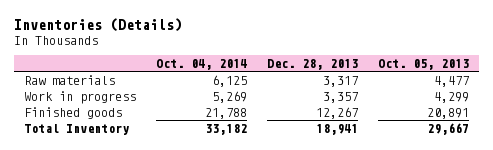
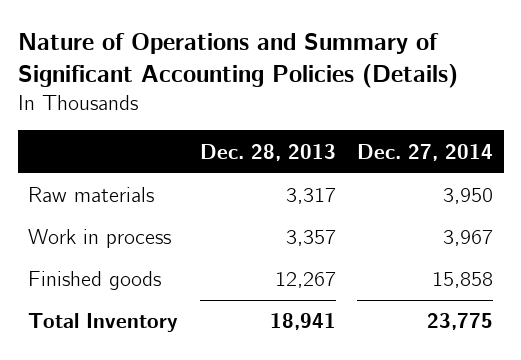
- Inventories (Details)
+ Nature of Operations and Summary of Significant Accounting Policies (Details)
- | Oct. 04, 2014 | Dec. 28, 2013 | Oct. 05, 2013
+ | Dec. 28, 2013 | Dec. 27, 2014
- Work in progress | 5,269 | 3,357 | 4,299
+ Work in process | 3,357 | 3,967

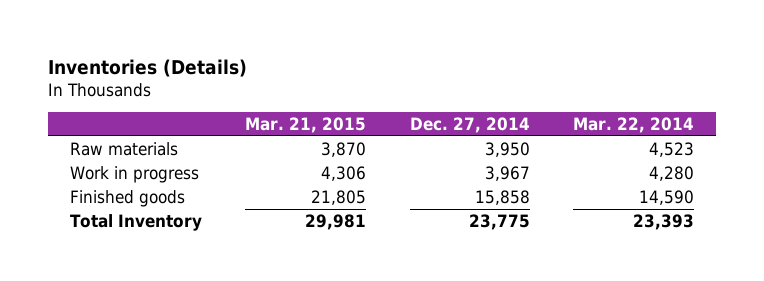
- Nature of Operations and Summary of Significant Accounting Policies (Details)
+ Inventories (Details)
- | Dec. 28, 2013 | Dec. 27, 2014
+ | Mar. 21, 2015 | Dec. 27, 2014 | Mar. 22, 2014
- Work in process | 3,357 | 3,967
+ Work in progress | 4,306 | 3,967 | 4,280

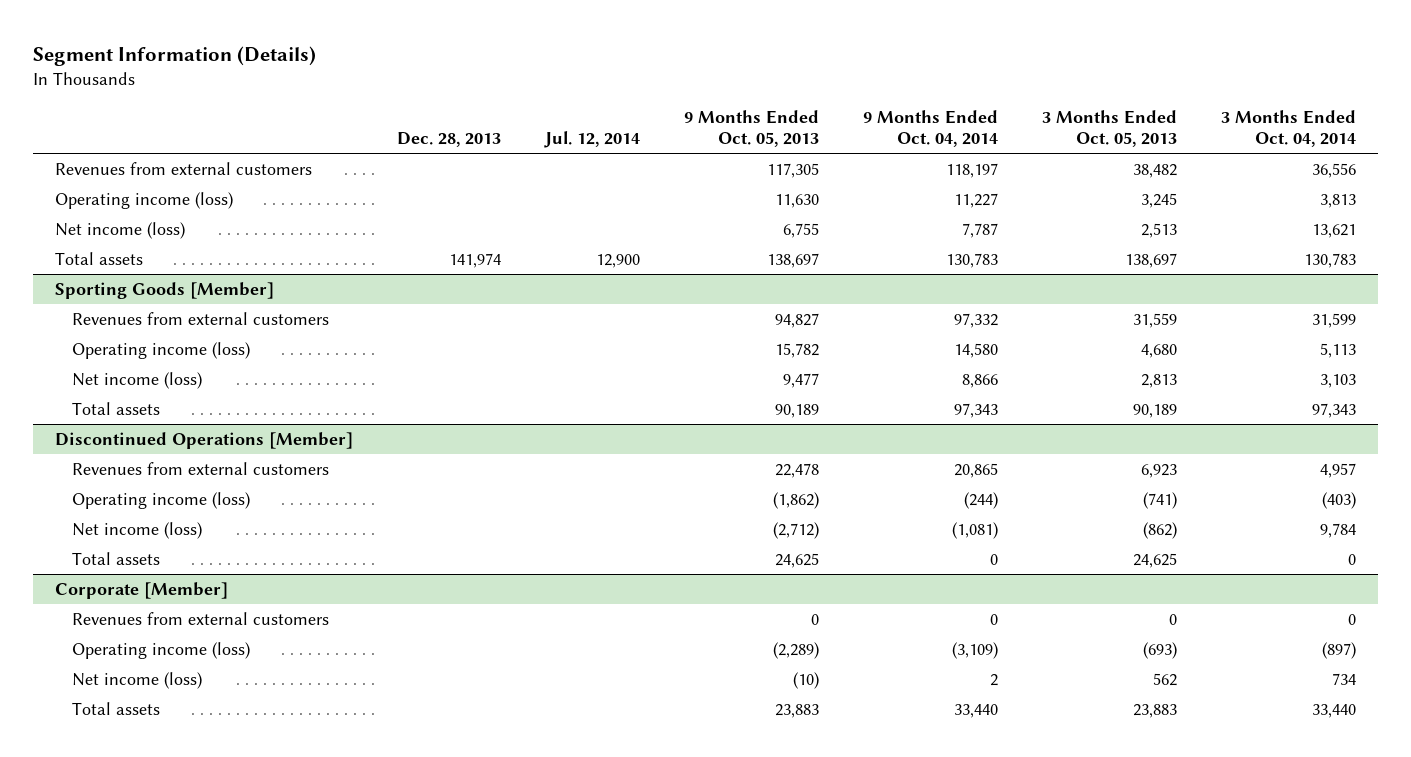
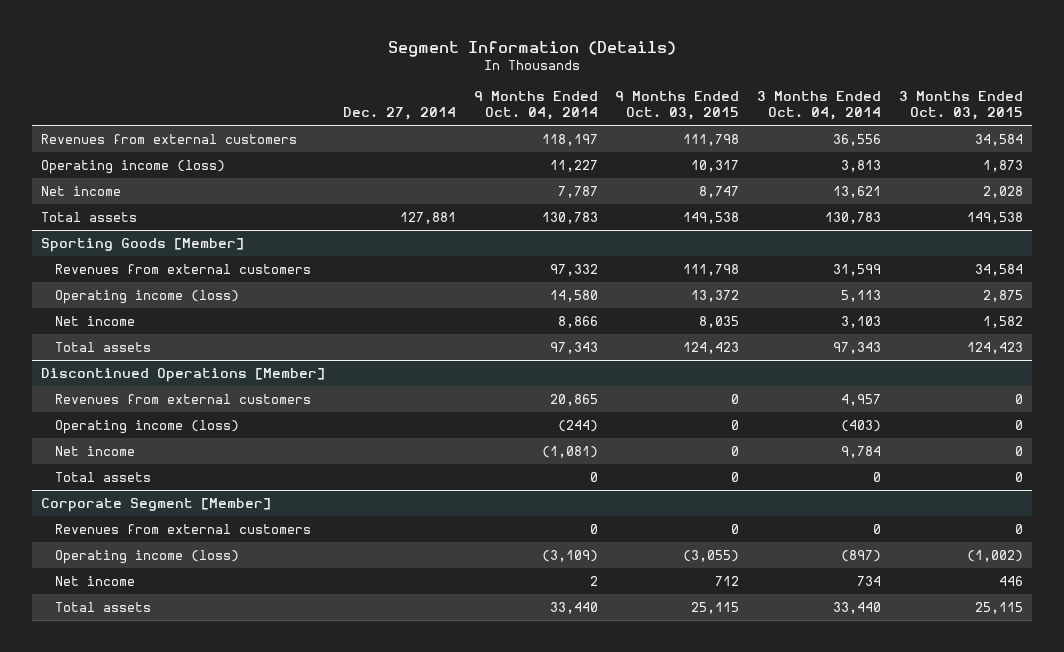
- | Dec. 28, 2013 | Jul. 12, 2014 | 9 Months Ended Oct. 05, 2013 | 9 Months Ended Oct. 04, 2014 | 3 Months Ended Oct. 05, 2013 | 3 Months Ended Oct. 04, 2014
+ | Dec. 27, 2014 | 9 Months Ended Oct. 04, 2014 | 9 Months Ended Oct. 03, 2015 | 3 Months Ended Oct. 04, 2014 | 3 Months Ended Oct. 03, 2015
- Net income (loss) | | | 6,755 | 7,787 | 2,513 | 13,621
+ Net income | | 7,787 | 8,747 | 13,621 | 2,028
@ Sporting Goods [Member]
- Net income (loss) | | | 9,477 | 8,866 | 2,813 | 3,103
+ Net income | | 8,866 | 8,035 | 3,103 | 1,582
@ Discontinued Operations [Member]
- Net income (loss) | | | (2,712) | (1,081) | (862) | 9,784
+ Net income | | (1,081) | 0 | 9,784 | 0
- Corporate [Member]
+ Corporate Segment [Member]
- Net income (loss) | | | (10) | 2 | 562 | 734
+ Net income | | 2 | 712 | 734 | 446

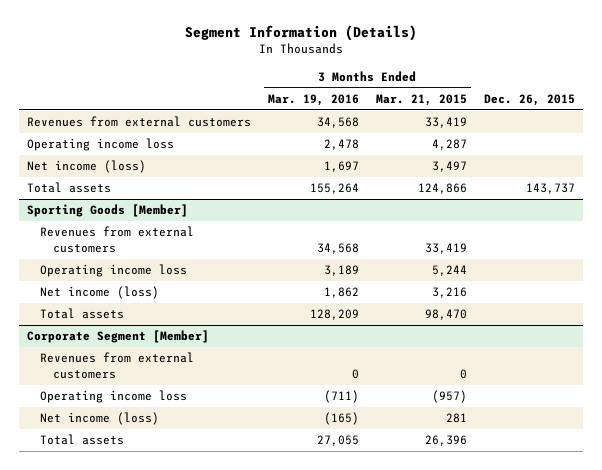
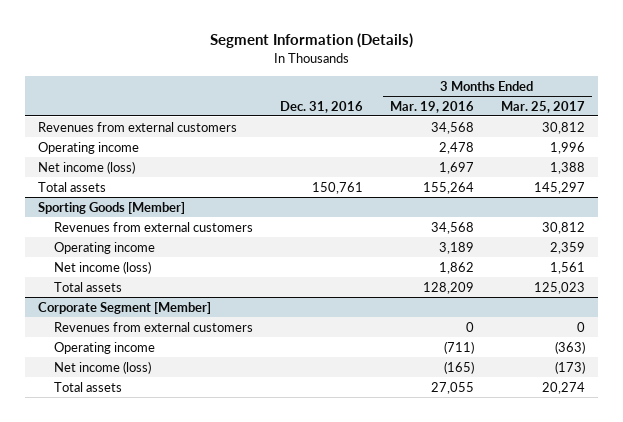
- | 3 Months Ended Mar. 19, 2016 | 3 Months Ended Mar. 21, 2015 | Dec. 26, 2015
+ | Dec. 31, 2016 | 3 Months Ended Mar. 19, 2016 | 3 Months Ended Mar. 25, 2017
- Operating income loss | 2,478 | 4,287 |
+ Operating income | | 2,478 | 1,996
@ Sporting Goods [Member]
- Operating income loss | 3,189 | 5,244 |
+ Operating income | | 3,189 | 2,359
@ Corporate Segment [Member]
- Operating income loss | (711) | (957) |
+ Operating income | | (711) | (363)

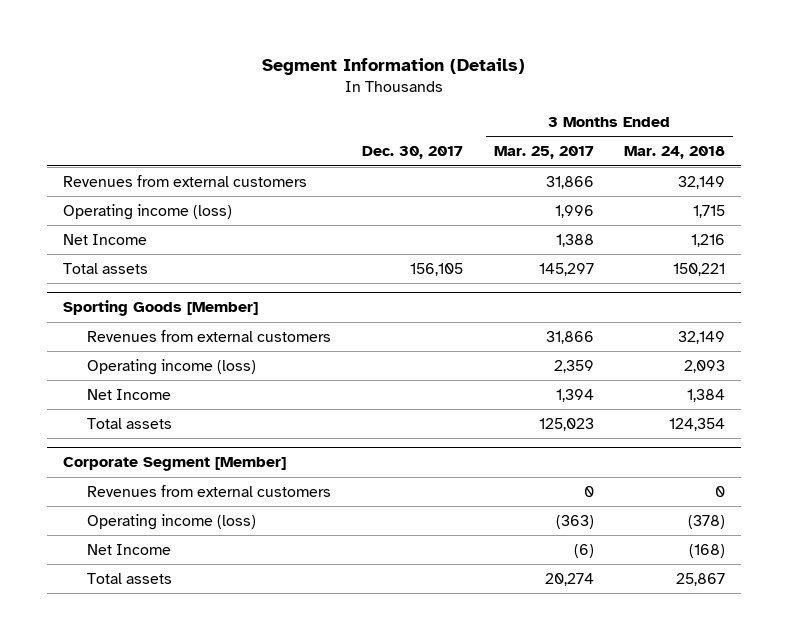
- | Dec. 31, 2016 | 3 Months Ended Mar. 19, 2016 | 3 Months Ended Mar. 25, 2017
+ | Dec. 30, 2017 | 3 Months Ended Mar. 25, 2017 | 3 Months Ended Mar. 24, 2018
- Revenues from external customers | | 34,568 | 30,812
- Operating income | | 2,478 | 1,996
- Net income (loss) | | 1,697 | 1,388
+ Revenues from external customers | | 31,866 | 32,149
+ Operating income (loss) | | 1,996 | 1,715
+ Net Income | | 1,388 | 1,216
@ Sporting Goods [Member]
- Revenues from external customers | | 34,568 | 30,812
- Operating income | | 3,189 | 2,359
- Net income (loss) | | 1,862 | 1,561
+ Revenues from external customers | | 31,866 | 32,149
+ Operating income (loss) | | 2,359 | 2,093
+ Net Income | | 1,394 | 1,384
@ Corporate Segment [Member]
- Operating income | | (711) | (363)
- Net income (loss) | | (165) | (173)
+ Operating income (loss) | | (363) | (378)
+ Net Income | | (6) | (168)

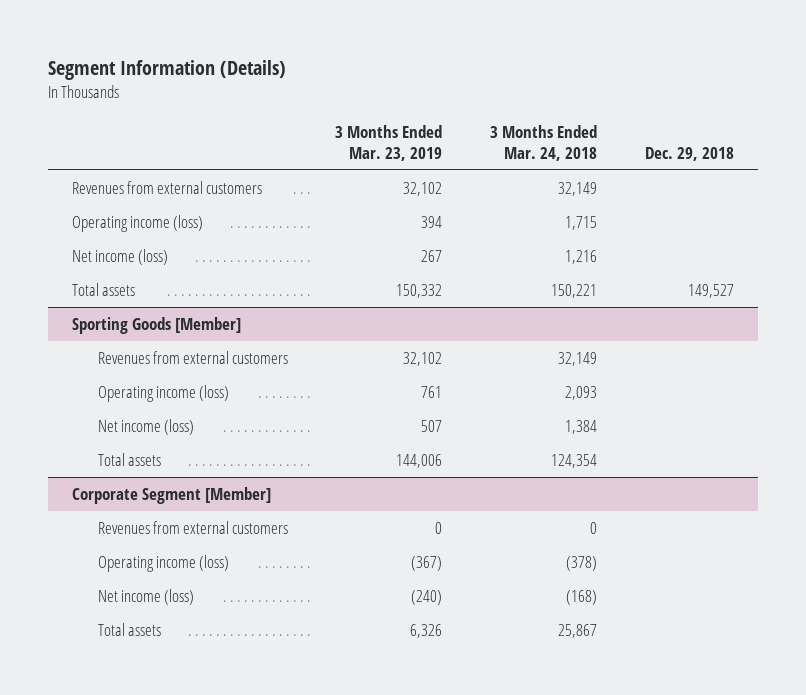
- | Dec. 30, 2017 | 3 Months Ended Mar. 25, 2017 | 3 Months Ended Mar. 24, 2018
+ | 3 Months Ended Mar. 23, 2019 | 3 Months Ended Mar. 24, 2018 | Dec. 29, 2018
- Net Income | | 1,388 | 1,216
+ Net income (loss) | 267 | 1,216 |
@ Sporting Goods [Member]
- Net Income | | 1,394 | 1,384
+ Net income (loss) | 507 | 1,384 |
@ Corporate Segment [Member]
- Net Income | | (6) | (168)
+ Net income (loss) | (240) | (168) |

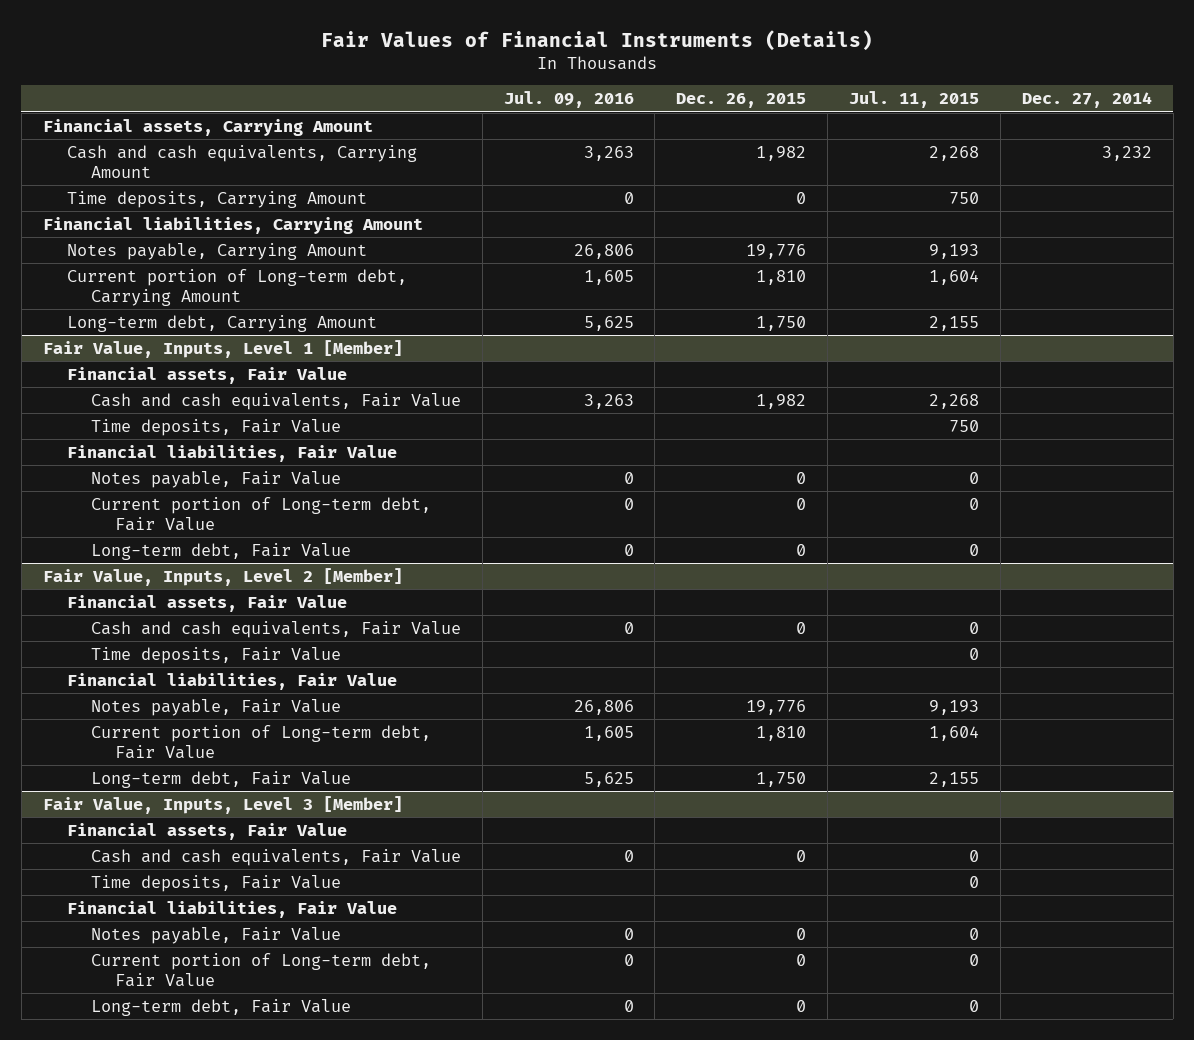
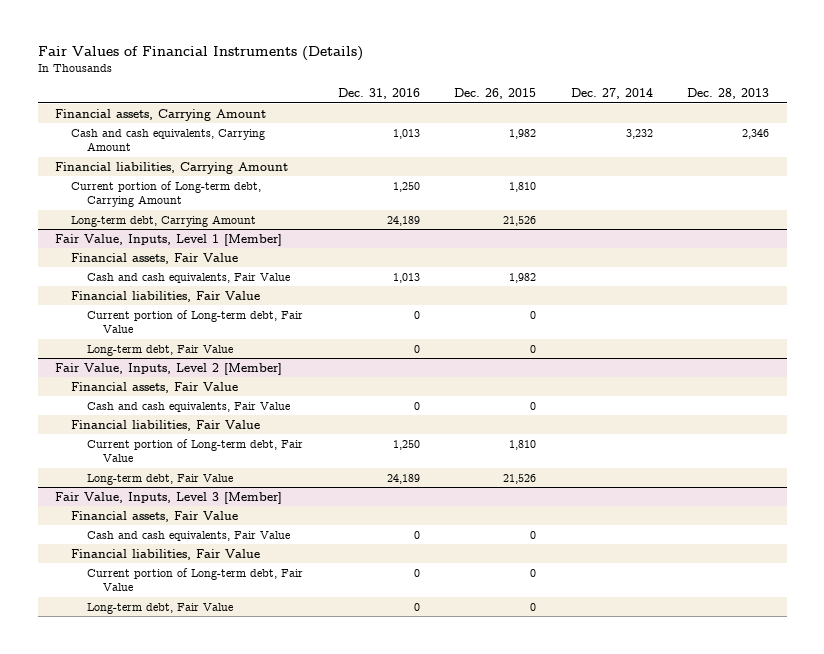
- | Jul. 09, 2016 | Dec. 26, 2015 | Jul. 11, 2015 | Dec. 27, 2014
+ | Dec. 31, 2016 | Dec. 26, 2015 | Dec. 27, 2014 | Dec. 28, 2013
- Time deposits, Carrying Amount | 0 | 0 | 750 |
- Notes payable, Carrying Amount | 26,806 | 19,776 | 9,193 |
- Long-term debt, Carrying Amount | 5,625 | 1,750 | 2,155 |
+ Long-term debt, Carrying Amount | 24,189 | 21,526 | |
@ Fair Value, Inputs, Level 1 [Member]
- Time deposits, Fair Value | | | 750 |
- Notes payable, Fair Value | 0 | 0 | 0 |
@ Fair Value, Inputs, Level 2 [Member]
- Time deposits, Fair Value | | | 0 |
- Notes payable, Fair Value | 26,806 | 19,776 | 9,193 |
- Long-term debt, Fair Value | 5,625 | 1,750 | 2,155 |
+ Long-term debt, Fair Value | 24,189 | 21,526 | |
@ Fair Value, Inputs, Level 3 [Member]
- Time deposits, Fair Value | | | 0 |
- Notes payable, Fair Value | 0 | 0 | 0 |

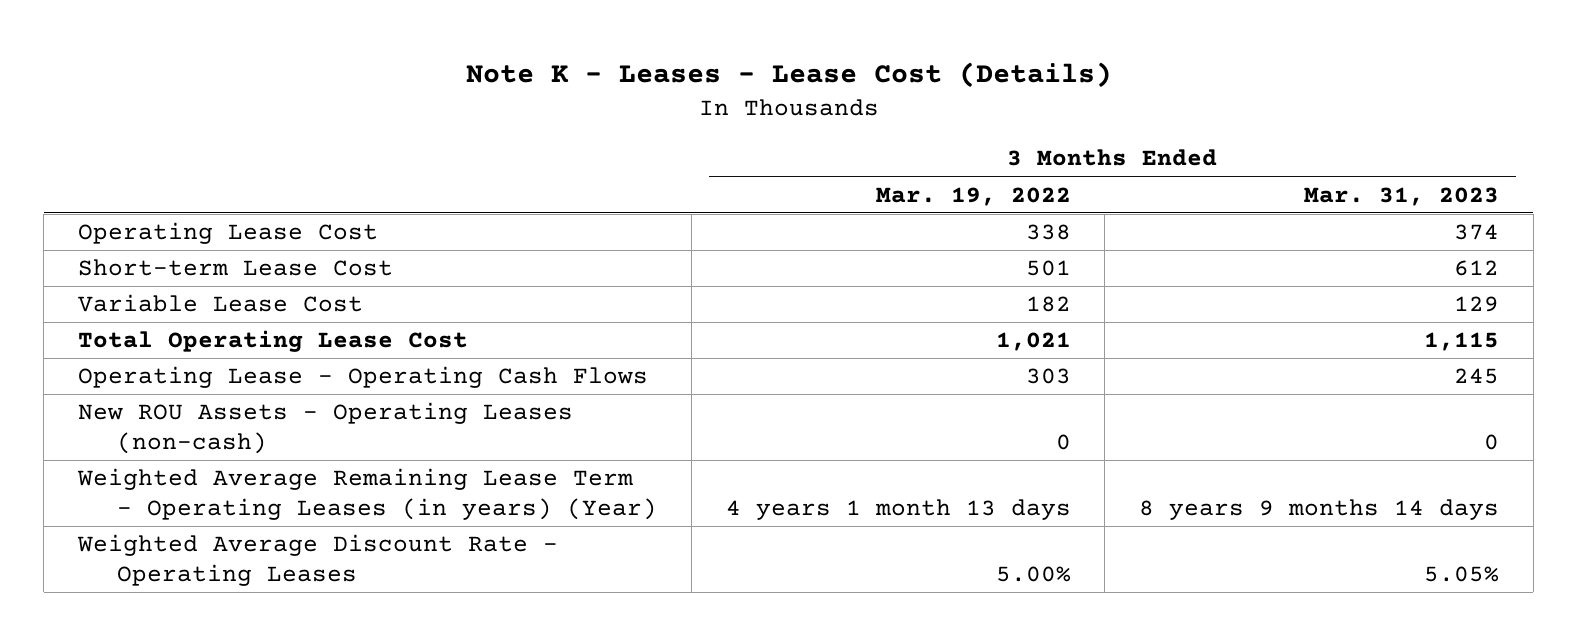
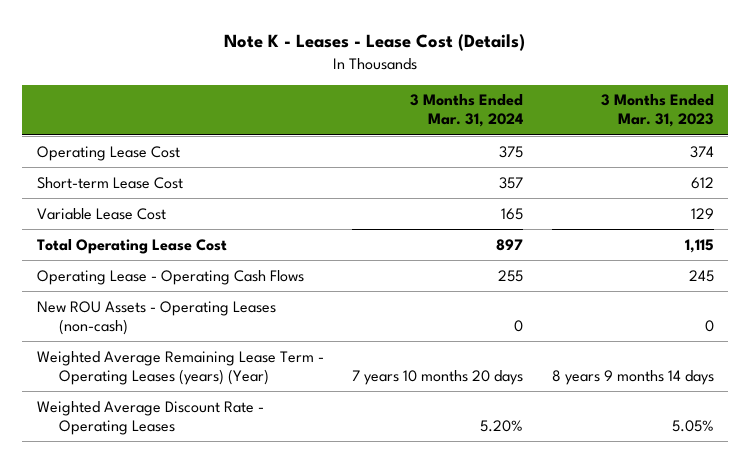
- | 3 Months Ended Mar. 19, 2022 | 3 Months Ended Mar. 31, 2023
+ | 3 Months Ended Mar. 31, 2024 | 3 Months Ended Mar. 31, 2023
- Weighted Average Remaining Lease Term - Operating Leases (in years) (Year) | 4 years 1 month 13 days | 8 years 9 months 14 days
+ Weighted Average Remaining Lease Term - Operating Leases (years) (Year) | 7 years 10 months 20 days | 8 years 9 months 14 days

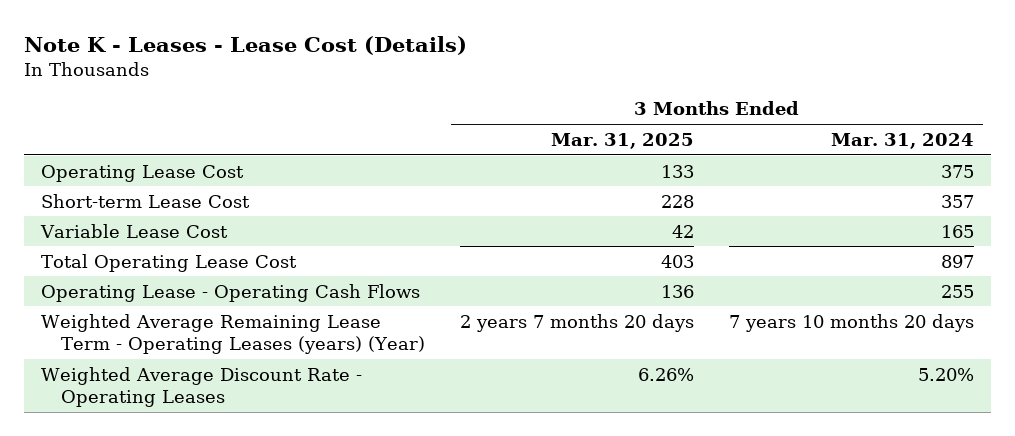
- | 3 Months Ended Mar. 31, 2024 | 3 Months Ended Mar. 31, 2023
+ | 3 Months Ended Mar. 31, 2025 | 3 Months Ended Mar. 31, 2024
- New ROU Assets - Operating Leases (non-cash) | 0 | 0

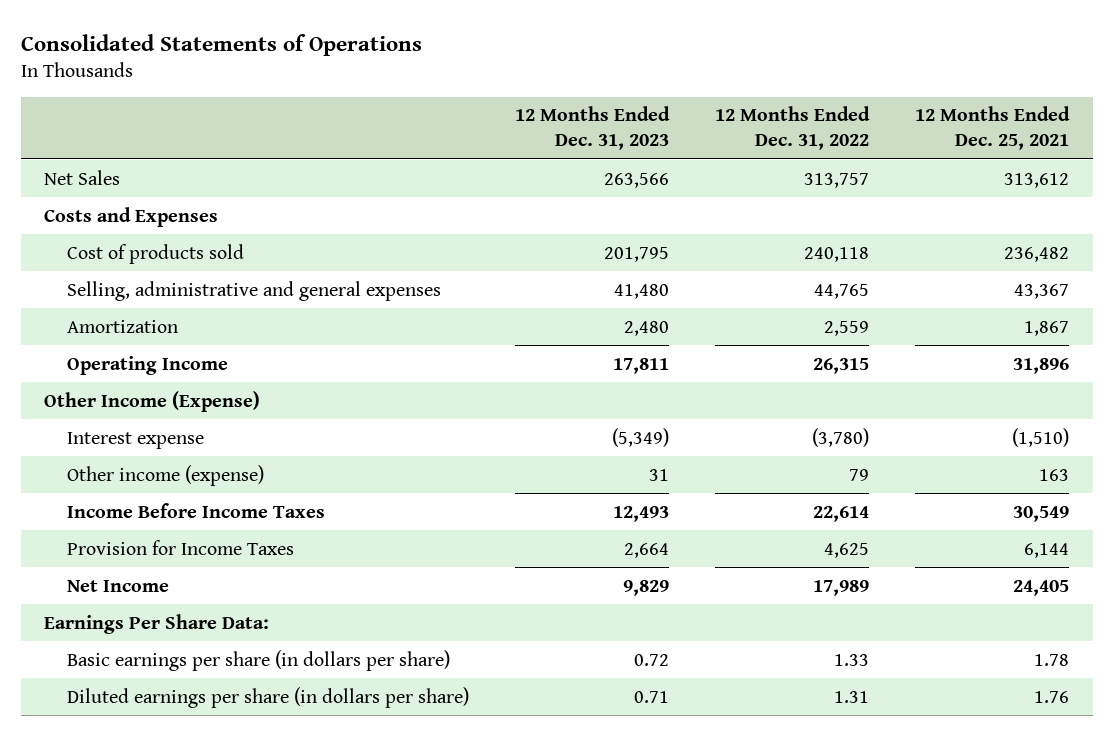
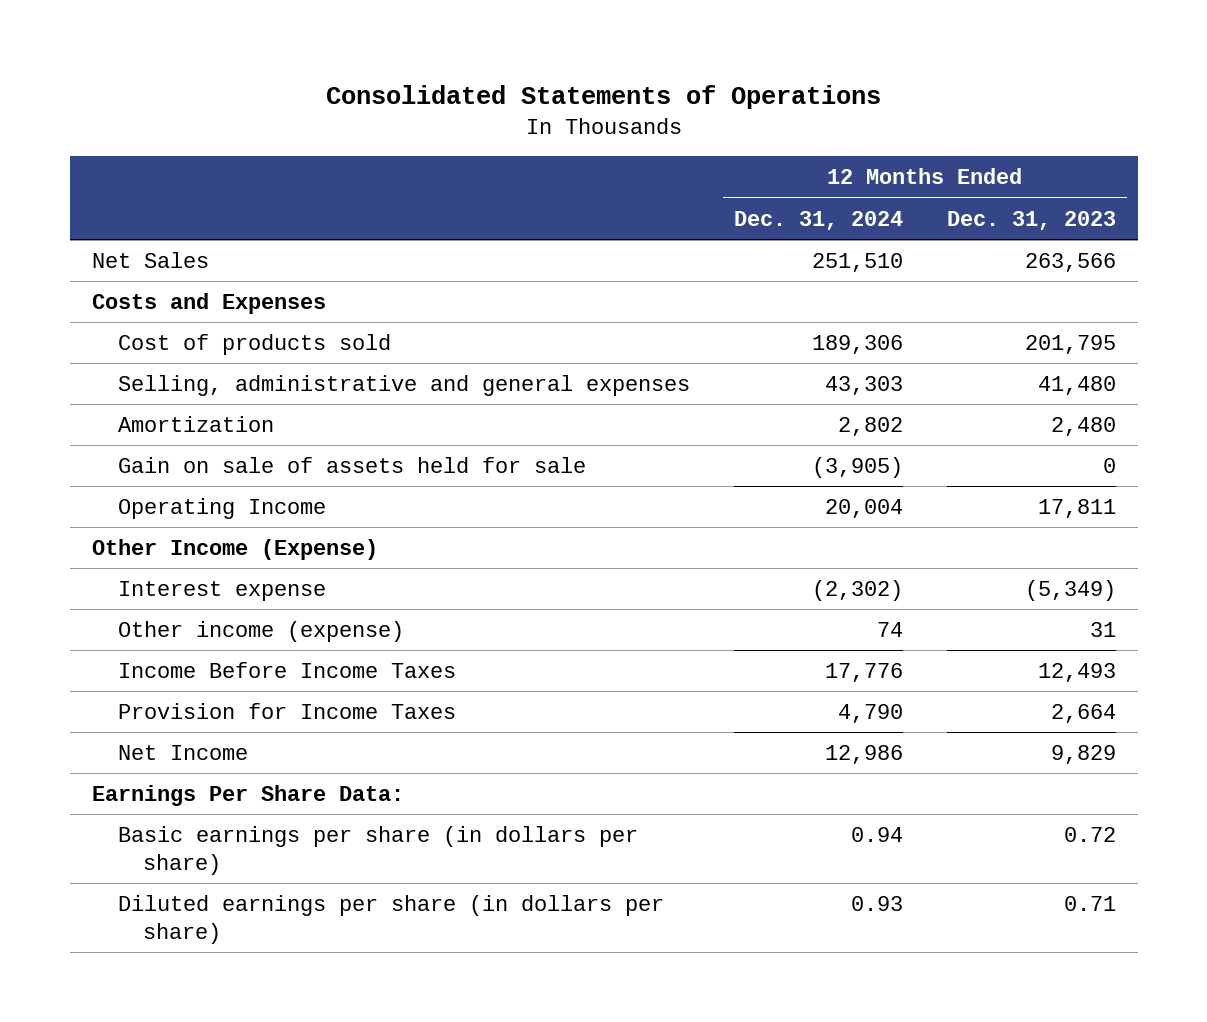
- | 12 Months Ended Dec. 31, 2023 | 12 Months Ended Dec. 31, 2022 | 12 Months Ended Dec. 25, 2021
+ | 12 Months Ended Dec. 31, 2024 | 12 Months Ended Dec. 31, 2023
+ Gain on sale of assets held for sale | (3,905) | 0

